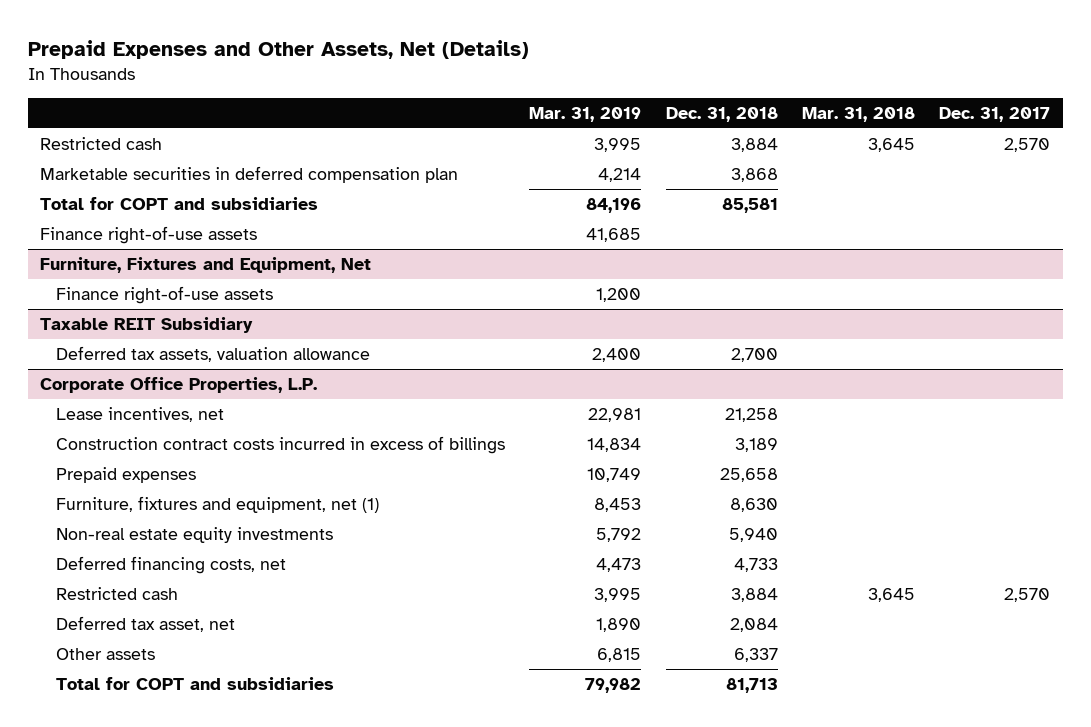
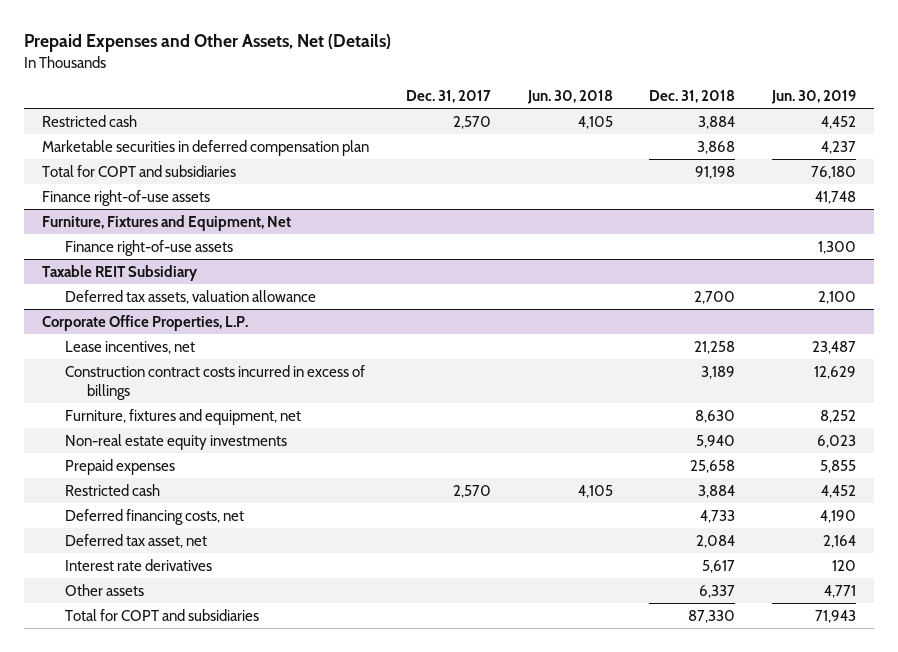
- | Mar. 31, 2019 | Dec. 31, 2018 | Mar. 31, 2018 | Dec. 31, 2017
+ | Dec. 31, 2017 | Jun. 30, 2018 | Dec. 31, 2018 | Jun. 30, 2019
- Total for COPT and subsidiaries | 84,196 | 85,581 | |
+ Total for COPT and subsidiaries | | | 91,198 | 76,180
@ Corporate Office Properties, L.P.
- Furniture, fixtures and equipment, net (1) | 8,453 | 8,630 | |
+ Furniture, fixtures and equipment, net | | | 8,630 | 8,252
moved down: Prepaid expenses | | | 25,658 | 5,855
moved down: Deferred financing costs, net | | | 4,733 | 4,190
+ Interest rate derivatives | | | 5,617 | 120
- Total for COPT and subsidiaries | 79,982 | 81,713 | |
+ Total for COPT and subsidiaries | | | 87,330 | 71,943

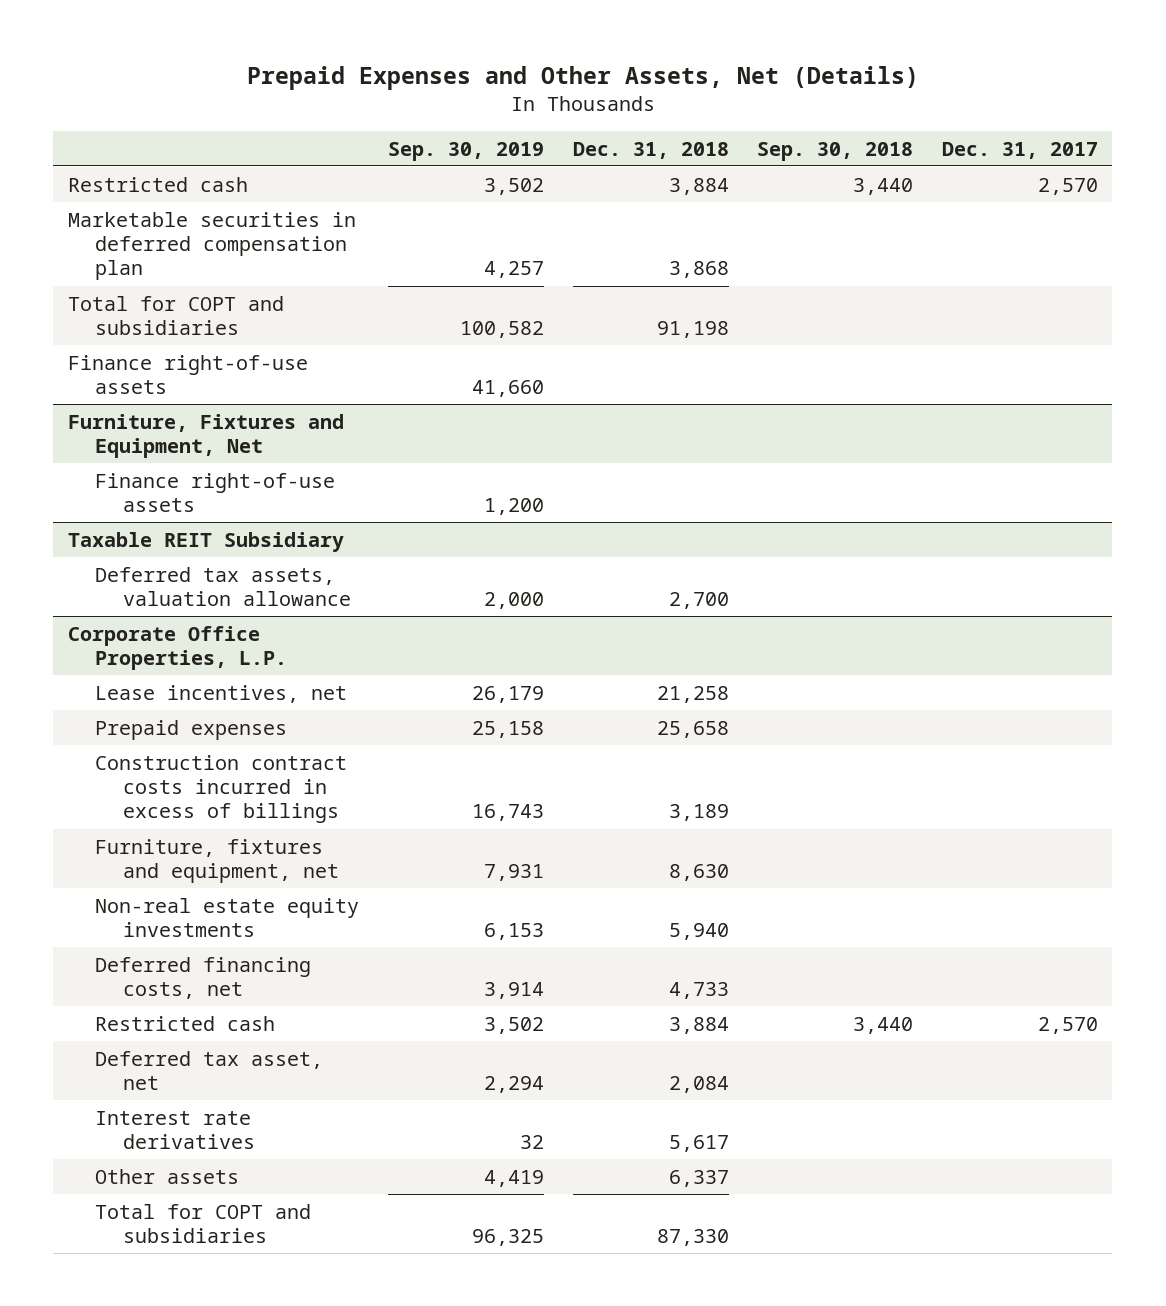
- | Dec. 31, 2017 | Jun. 30, 2018 | Dec. 31, 2018 | Jun. 30, 2019
+ | Sep. 30, 2019 | Dec. 31, 2018 | Sep. 30, 2018 | Dec. 31, 2017
@ Corporate Office Properties, L.P.
moved up: Prepaid expenses | 25,158 | 25,658 | |
moved down: Restricted cash | 3,502 | 3,884 | 3,440 | 2,570

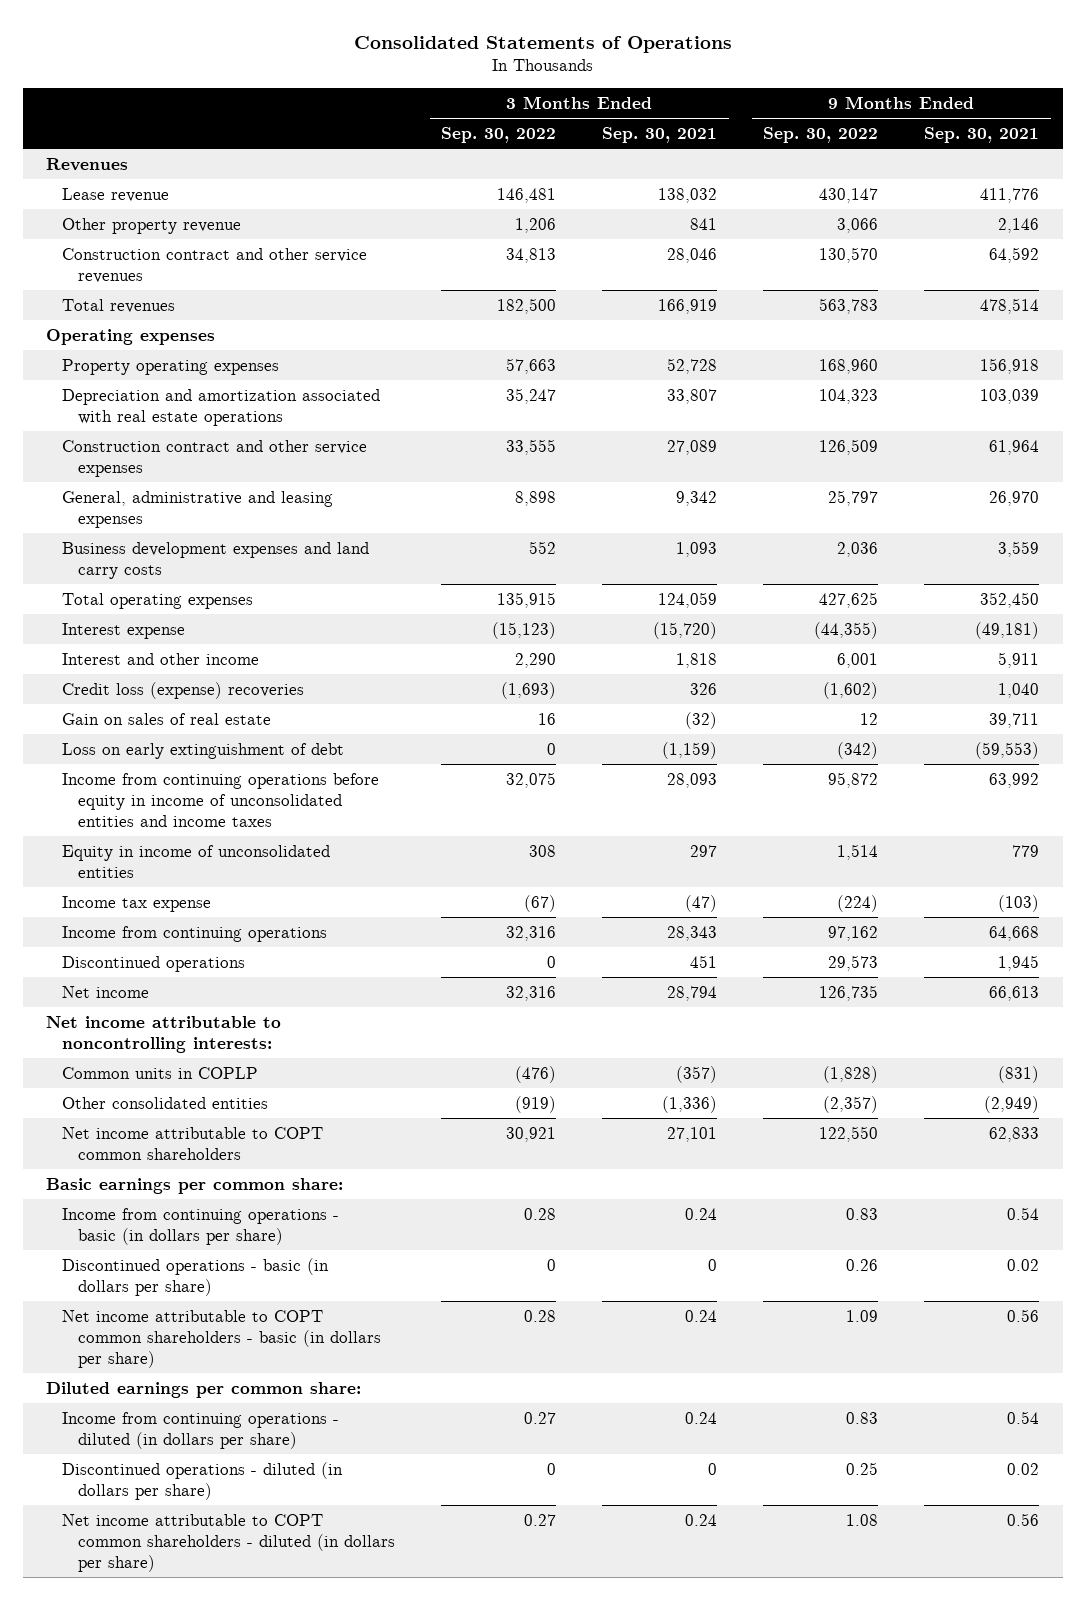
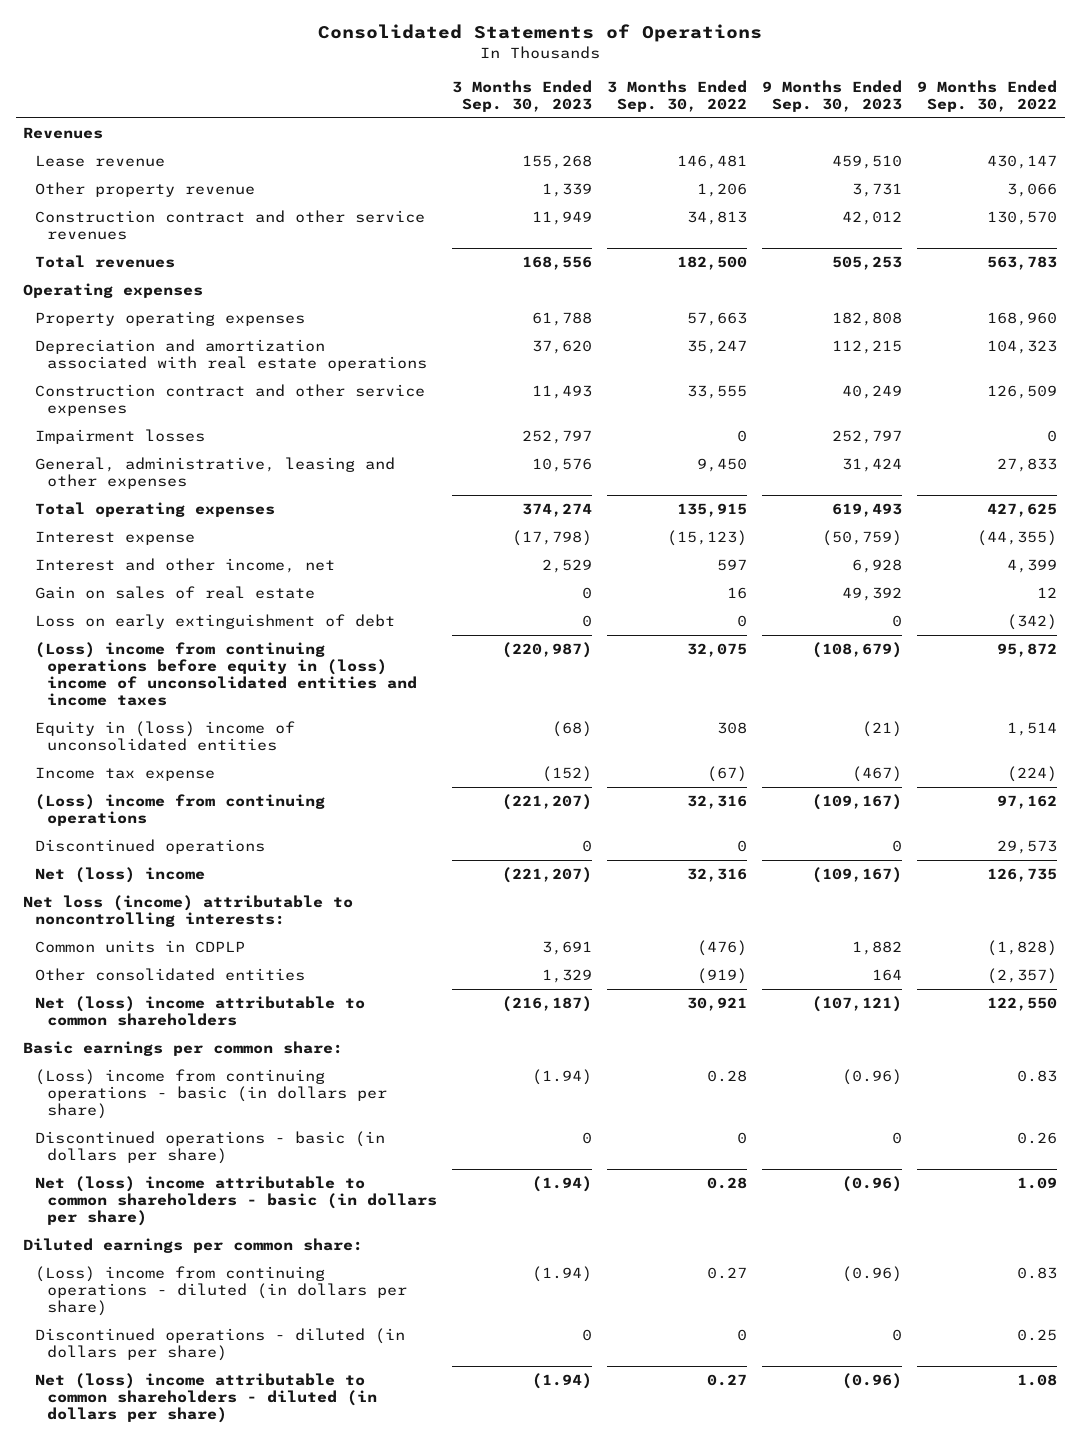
- | 3 Months Ended Sep. 30, 2022 | 3 Months Ended Sep. 30, 2021 | 9 Months Ended Sep. 30, 2022 | 9 Months Ended Sep. 30, 2021
+ | 3 Months Ended Sep. 30, 2023 | 3 Months Ended Sep. 30, 2022 | 9 Months Ended Sep. 30, 2023 | 9 Months Ended Sep. 30, 2022
- General, administrative and leasing expenses | 8,898 | 9,342 | 25,797 | 26,970
- Business development expenses and land carry costs | 552 | 1,093 | 2,036 | 3,559
+ Impairment losses | 252,797 | 0 | 252,797 | 0
+ General, administrative, leasing and other expenses | 10,576 | 9,450 | 31,424 | 27,833
- Interest and other income | 2,290 | 1,818 | 6,001 | 5,911
- Credit loss (expense) recoveries | (1,693) | 326 | (1,602) | 1,040
+ Interest and other income, net | 2,529 | 597 | 6,928 | 4,399
- Income from continuing operations before equity in income of unconsolidated entities and income taxes | 32,075 | 28,093 | 95,872 | 63,992
- Equity in income of unconsolidated entities | 308 | 297 | 1,514 | 779
+ (Loss) income from continuing operations before equity in (loss) income of unconsolidated entities and income taxes | (220,987) | 32,075 | (108,679) | 95,872
+ Equity in (loss) income of unconsolidated entities | (68) | 308 | (21) | 1,514
- Income from continuing operations | 32,316 | 28,343 | 97,162 | 64,668
+ (Loss) income from continuing operations | (221,207) | 32,316 | (109,167) | 97,162
- Net income | 32,316 | 28,794 | 126,735 | 66,613
- Net income attributable to noncontrolling interests:
- Common units in COPLP | (476) | (357) | (1,828) | (831)
+ Net (loss) income | (221,207) | 32,316 | (109,167) | 126,735
+ Net loss (income) attributable to noncontrolling interests:
+ Common units in CDPLP | 3,691 | (476) | 1,882 | (1,828)
- Net income attributable to COPT common shareholders | 30,921 | 27,101 | 122,550 | 62,833
+ Net (loss) income attributable to common shareholders | (216,187) | 30,921 | (107,121) | 122,550
- Income from continuing operations - basic (in dollars per share) | 0.28 | 0.24 | 0.83 | 0.54
+ (Loss) income from continuing operations - basic (in dollars per share) | (1.94) | 0.28 | (0.96) | 0.83
- Net income attributable to COPT common shareholders - basic (in dollars per share) | 0.28 | 0.24 | 1.09 | 0.56
+ Net (loss) income attributable to common shareholders - basic (in dollars per share) | (1.94) | 0.28 | (0.96) | 1.09
- Income from continuing operations - diluted (in dollars per share) | 0.27 | 0.24 | 0.83 | 0.54
+ (Loss) income from continuing operations - diluted (in dollars per share) | (1.94) | 0.27 | (0.96) | 0.83
- Net income attributable to COPT common shareholders - diluted (in dollars per share) | 0.27 | 0.24 | 1.08 | 0.56
+ Net (loss) income attributable to common shareholders - diluted (in dollars per share) | (1.94) | 0.27 | (0.96) | 1.08

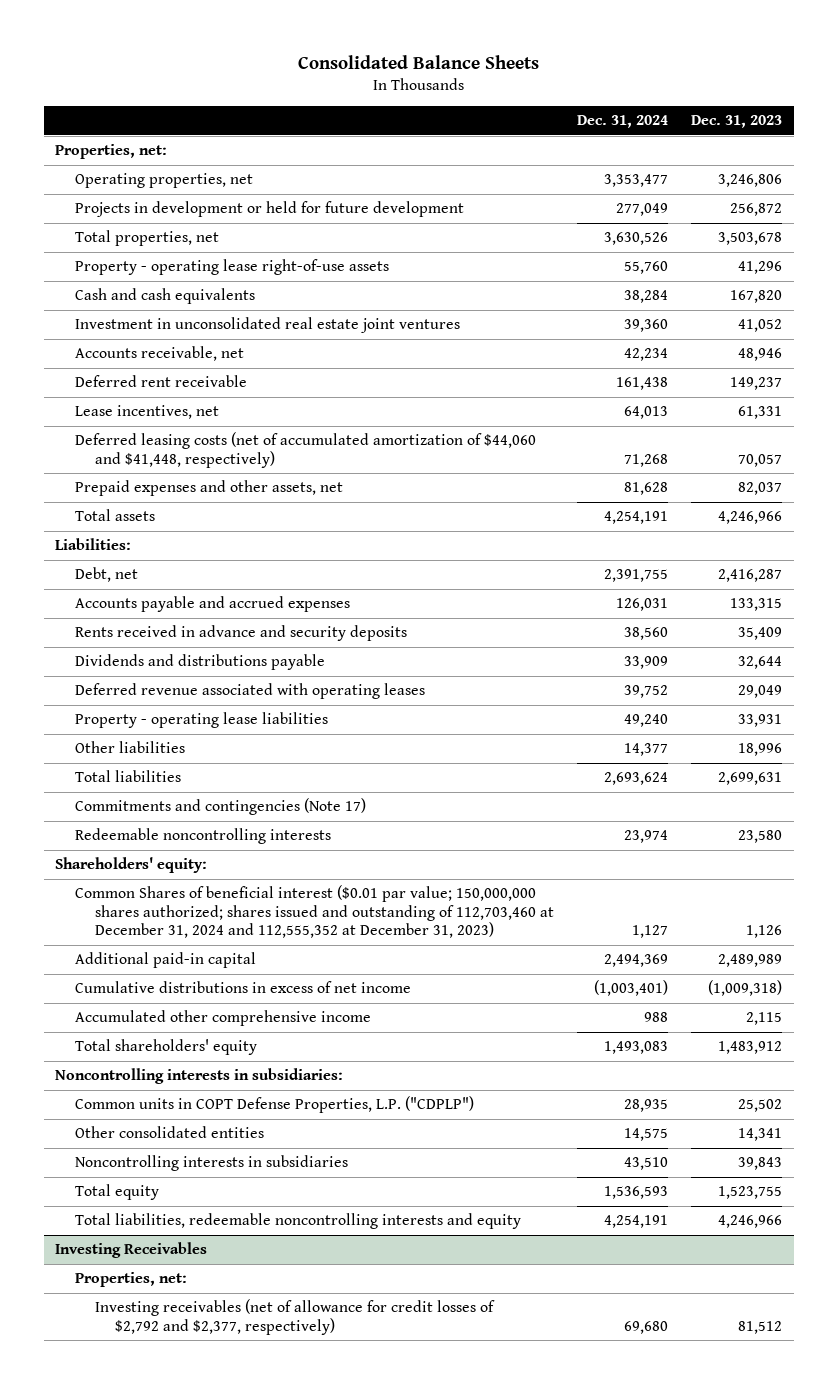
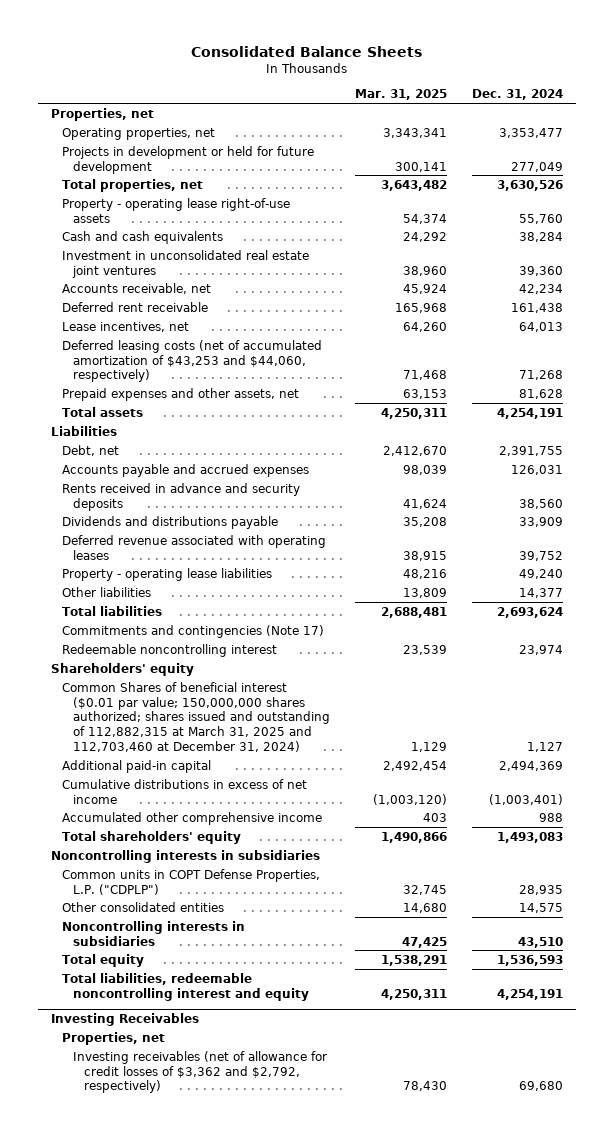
- | Dec. 31, 2024 | Dec. 31, 2023
+ | Mar. 31, 2025 | Dec. 31, 2024
- Properties, net:
+ Properties, net
- Deferred leasing costs (net of accumulated amortization of $44,060 and $41,448, respectively) | 71,268 | 70,057
+ Deferred leasing costs (net of accumulated amortization of $43,253 and $44,060, respectively) | 71,468 | 71,268
- Liabilities:
+ Liabilities
- Redeemable noncontrolling interests | 23,974 | 23,580
- Shareholders' equity:
- Common Shares of beneficial interest ($0.01 par value; 150,000,000 shares authorized; shares issued and outstanding of 112,703,460 at December 31, 2024 and 112,555,352 at December 31, 2023) | 1,127 | 1,126
+ Redeemable noncontrolling interest | 23,539 | 23,974
+ Shareholders' equity
+ Common Shares of beneficial interest ($0.01 par value; 150,000,000 shares authorized; shares issued and outstanding of 112,882,315 at March 31, 2025 and 112,703,460 at December 31, 2024) | 1,129 | 1,127
- Noncontrolling interests in subsidiaries:
+ Noncontrolling interests in subsidiaries
- Total liabilities, redeemable noncontrolling interests and equity | 4,254,191 | 4,246,966
+ Total liabilities, redeemable noncontrolling interest and equity | 4,250,311 | 4,254,191
@ Investing Receivables
- Properties, net:
- Investing receivables (net of allowance for credit losses of $2,792 and $2,377, respectively) | 69,680 | 81,512
+ Properties, net
+ Investing receivables (net of allowance for credit losses of $3,362 and $2,792, respectively) | 78,430 | 69,680

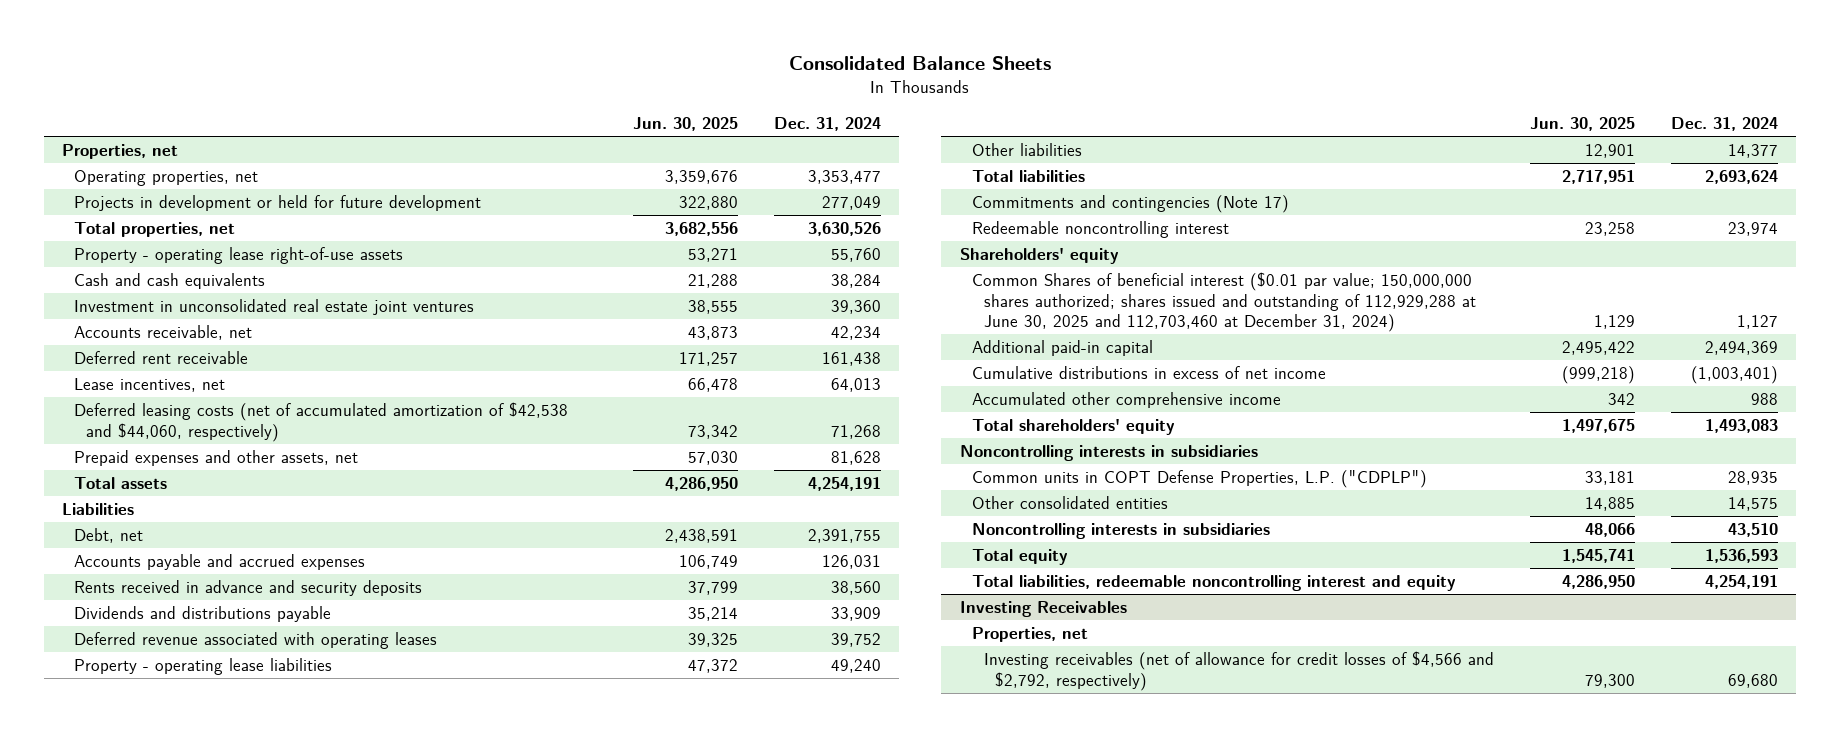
- | Mar. 31, 2025 | Dec. 31, 2024
+ | Jun. 30, 2025 | Dec. 31, 2024
- Deferred leasing costs (net of accumulated amortization of $43,253 and $44,060, respectively) | 71,468 | 71,268
+ Deferred leasing costs (net of accumulated amortization of $42,538 and $44,060, respectively) | 73,342 | 71,268
- Common Shares of beneficial interest ($0.01 par value; 150,000,000 shares authorized; shares issued and outstanding of 112,882,315 at March 31, 2025 and 112,703,460 at December 31, 2024) | 1,129 | 1,127
+ Common Shares of beneficial interest ($0.01 par value; 150,000,000 shares authorized; shares issued and outstanding of 112,929,288 at June 30, 2025 and 112,703,460 at December 31, 2024) | 1,129 | 1,127
@ Investing Receivables
- Investing receivables (net of allowance for credit losses of $3,362 and $2,792, respectively) | 78,430 | 69,680
+ Investing receivables (net of allowance for credit losses of $4,566 and $2,792, respectively) | 79,300 | 69,680

